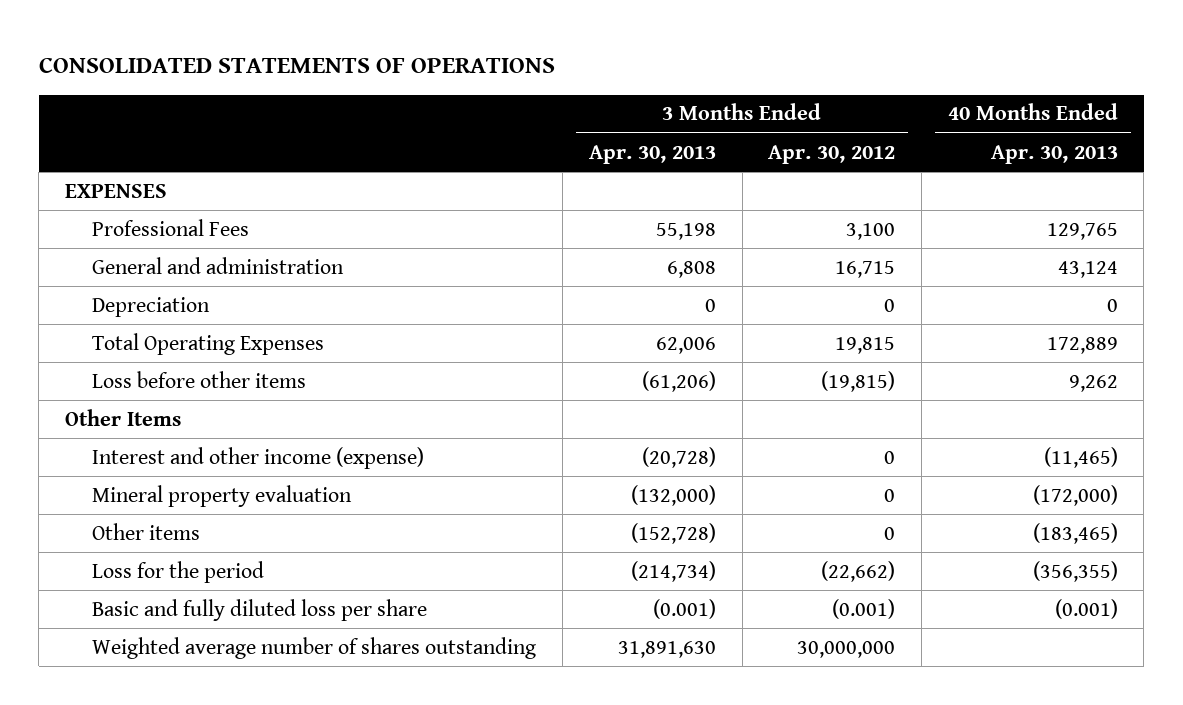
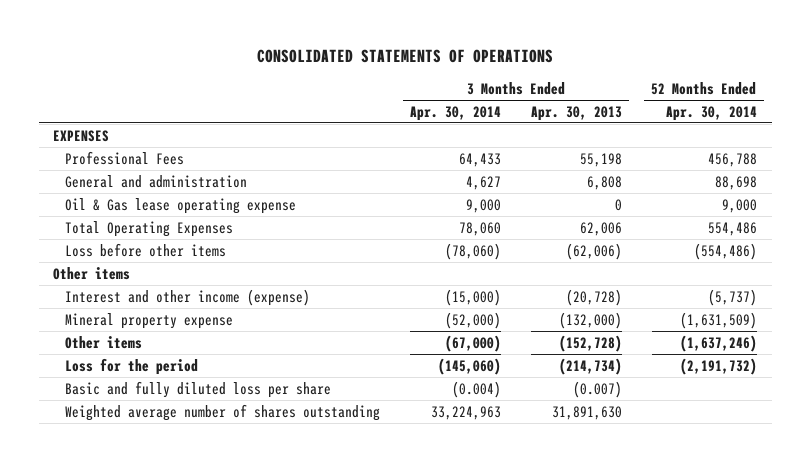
- | 3 Months Ended Apr. 30, 2013 | 3 Months Ended Apr. 30, 2012 | 40 Months Ended Apr. 30, 2013
+ | 3 Months Ended Apr. 30, 2014 | 3 Months Ended Apr. 30, 2013 | 52 Months Ended Apr. 30, 2014
- Depreciation | 0 | 0 | 0
+ Oil & Gas lease operating expense | 9,000 | 0 | 9,000
- Loss before other items | (61,206) | (19,815) | 9,262
- Other Items
+ Loss before other items | (78,060) | (62,006) | (554,486)
+ Other items
- Mineral property evaluation | (132,000) | 0 | (172,000)
+ Mineral property expense | (52,000) | (132,000) | (1,631,509)
- Basic and fully diluted loss per share | (0.001) | (0.001) | (0.001)
+ Basic and fully diluted loss per share | (0.004) | (0.007) |

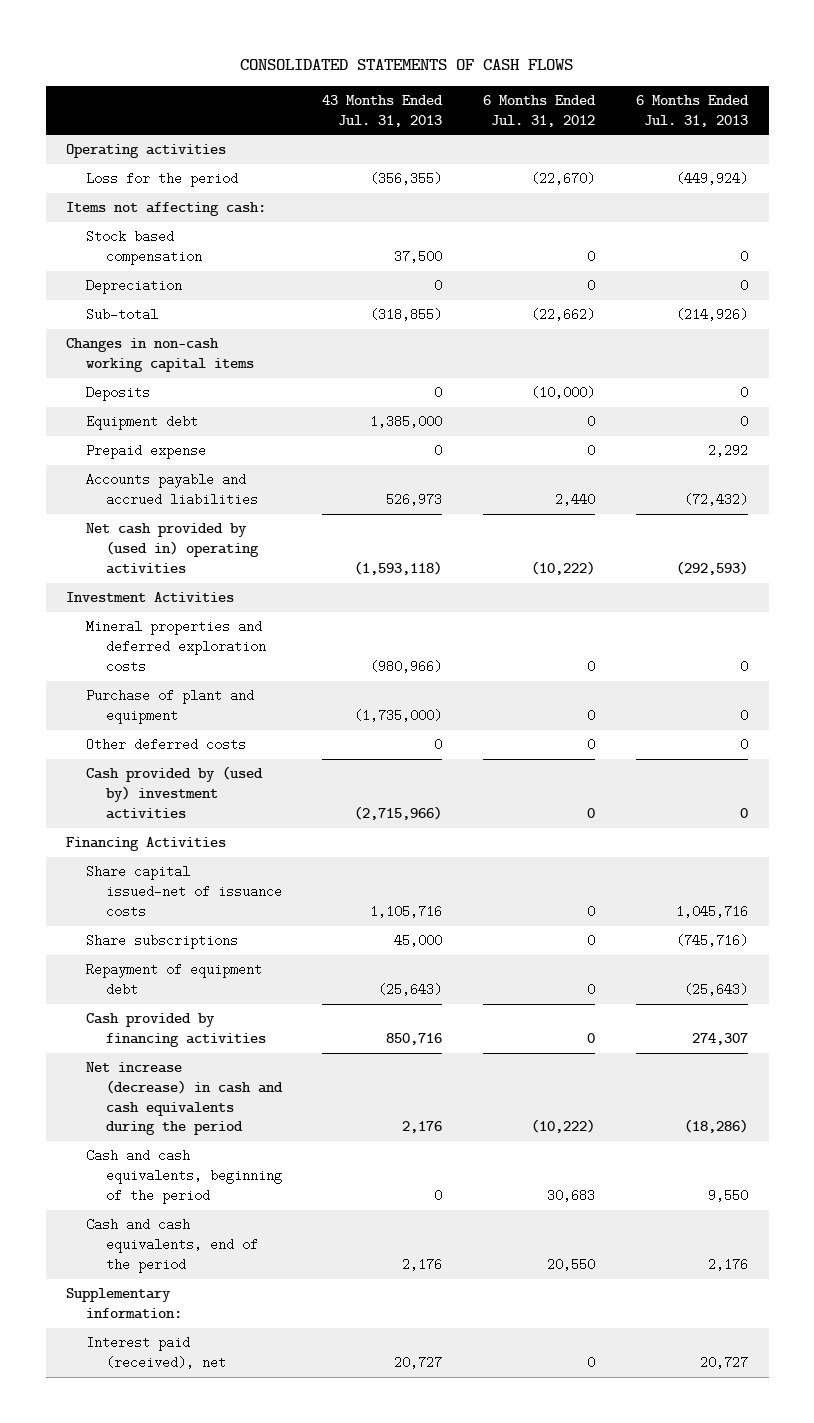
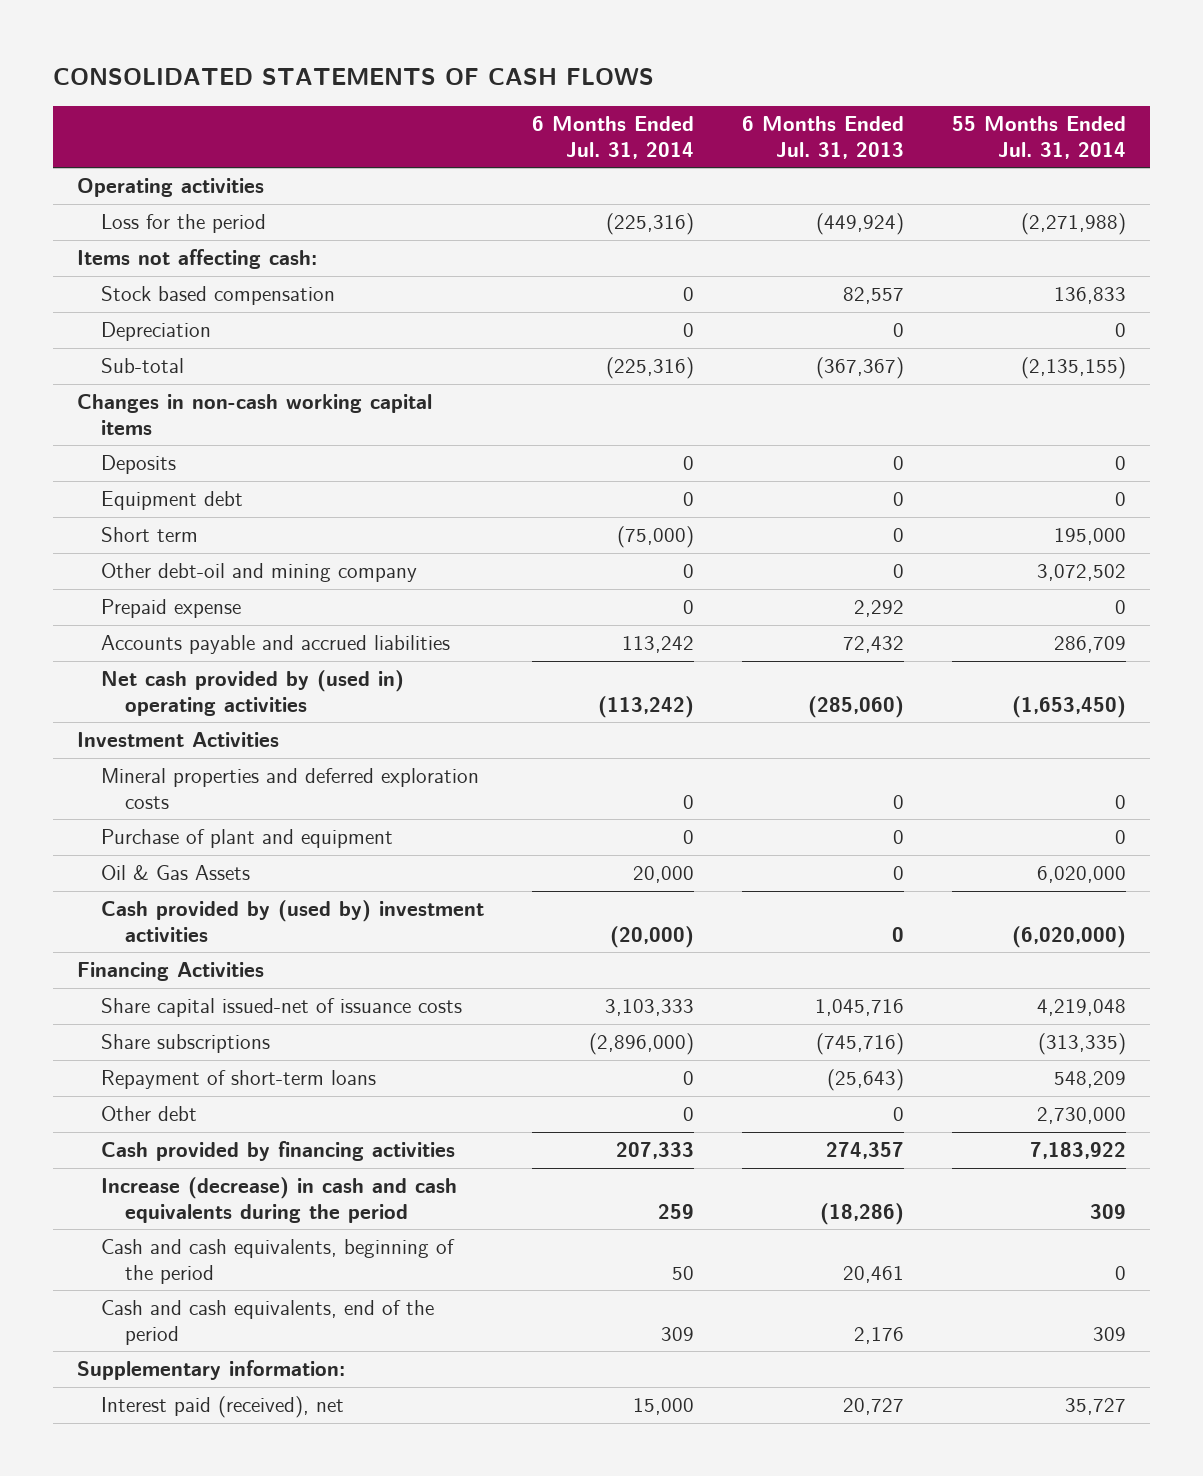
- | 43 Months Ended Jul. 31, 2013 | 6 Months Ended Jul. 31, 2012 | 6 Months Ended Jul. 31, 2013
+ | 6 Months Ended Jul. 31, 2014 | 6 Months Ended Jul. 31, 2013 | 55 Months Ended Jul. 31, 2014
- Stock based compensation | 37,500 | 0 | 0
+ Stock based compensation | 0 | 82,557 | 136,833
- Sub-total | (318,855) | (22,662) | (214,926)
+ Sub-total | (225,316) | (367,367) | (2,135,155)
+ Short term | (75,000) | 0 | 195,000
+ Other debt-oil and mining company | 0 | 0 | 3,072,502
- Accounts payable and accrued liabilities | 526,973 | 2,440 | (72,432)
- Net cash provided by (used in) operating activities | (1,593,118) | (10,222) | (292,593)
+ Accounts payable and accrued liabilities | 113,242 | 72,432 | 286,709
+ Net cash provided by (used in) operating activities | (113,242) | (285,060) | (1,653,450)
- Other deferred costs | 0 | 0 | 0
+ Oil & Gas Assets | 20,000 | 0 | 6,020,000
- Repayment of equipment debt | (25,643) | 0 | (25,643)
- Cash provided by financing activities | 850,716 | 0 | 274,307
- Net increase (decrease) in cash and cash equivalents during the period | 2,176 | (10,222) | (18,286)
- Cash and cash equivalents, beginning of the period | 0 | 30,683 | 9,550
+ Repayment of short-term loans | 0 | (25,643) | 548,209
+ Other debt | 0 | 0 | 2,730,000
+ Cash provided by financing activities | 207,333 | 274,357 | 7,183,922
+ Increase (decrease) in cash and cash equivalents during the period | 259 | (18,286) | 309
+ Cash and cash equivalents, beginning of the period | 50 | 20,461 | 0

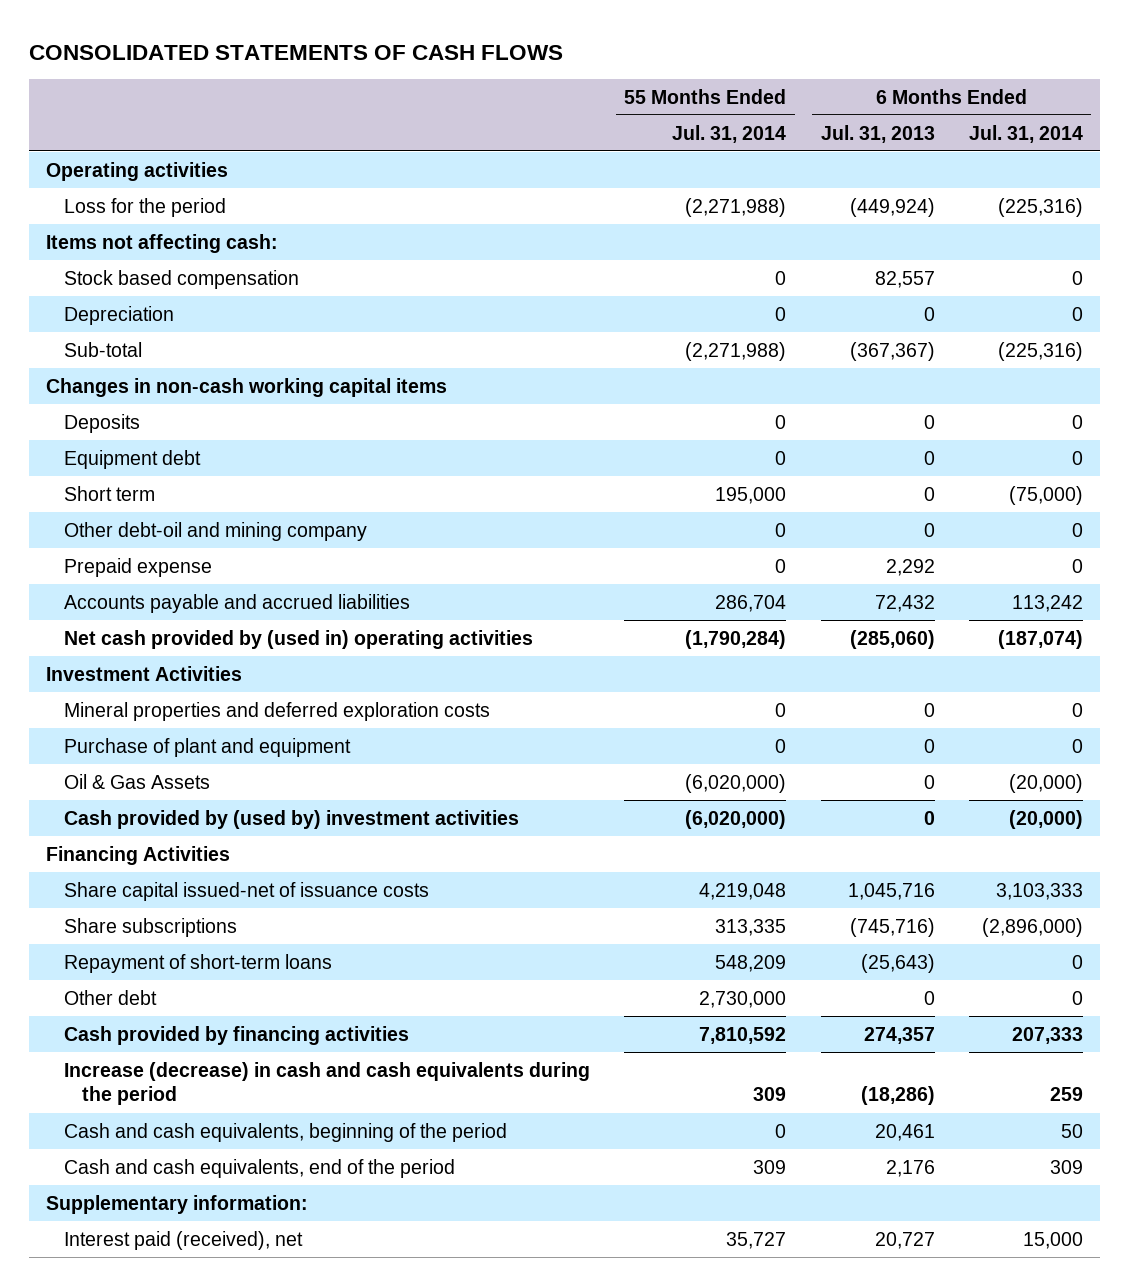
- | 6 Months Ended Jul. 31, 2014 | 6 Months Ended Jul. 31, 2013 | 55 Months Ended Jul. 31, 2014
+ | 55 Months Ended Jul. 31, 2014 | 6 Months Ended Jul. 31, 2013 | 6 Months Ended Jul. 31, 2014
- Stock based compensation | 0 | 82,557 | 136,833
+ Stock based compensation | 0 | 82,557 | 0
- Sub-total | (225,316) | (367,367) | (2,135,155)
+ Sub-total | (2,271,988) | (367,367) | (225,316)
- Other debt-oil and mining company | 0 | 0 | 3,072,502
+ Other debt-oil and mining company | 0 | 0 | 0
- Accounts payable and accrued liabilities | 113,242 | 72,432 | 286,709
- Net cash provided by (used in) operating activities | (113,242) | (285,060) | (1,653,450)
+ Accounts payable and accrued liabilities | 286,704 | 72,432 | 113,242
+ Net cash provided by (used in) operating activities | (1,790,284) | (285,060) | (187,074)
- Oil & Gas Assets | 20,000 | 0 | 6,020,000
+ Oil & Gas Assets | (6,020,000) | 0 | (20,000)
- Share subscriptions | (2,896,000) | (745,716) | (313,335)
+ Share subscriptions | 313,335 | (745,716) | (2,896,000)
- Cash provided by financing activities | 207,333 | 274,357 | 7,183,922
+ Cash provided by financing activities | 7,810,592 | 274,357 | 207,333

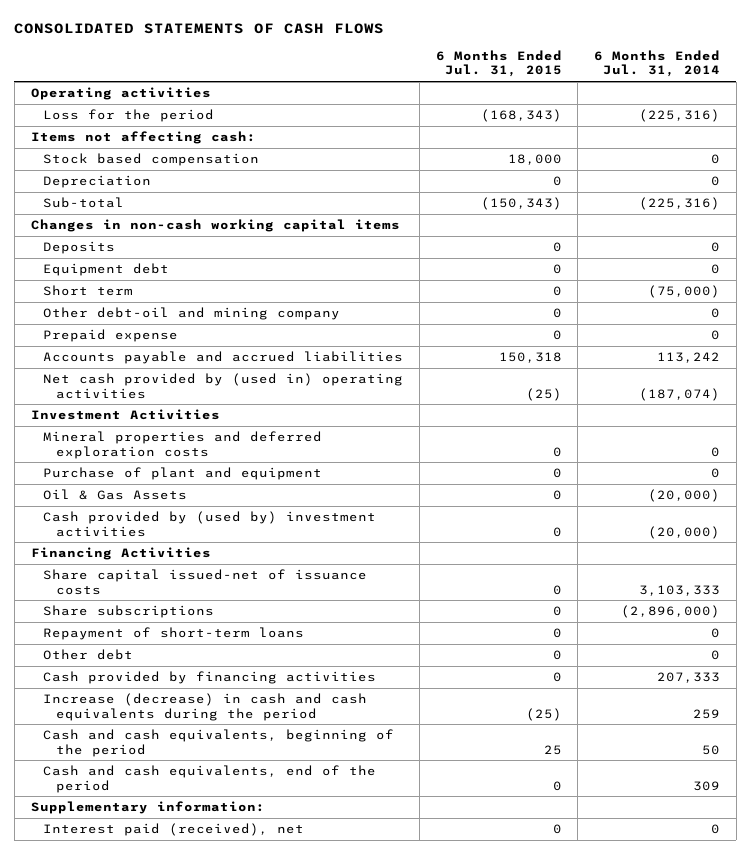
- | 55 Months Ended Jul. 31, 2014 | 6 Months Ended Jul. 31, 2013 | 6 Months Ended Jul. 31, 2014
+ | 6 Months Ended Jul. 31, 2015 | 6 Months Ended Jul. 31, 2014
- Interest paid (received), net | 35,727 | 20,727 | 15,000
+ Interest paid (received), net | 0 | 0

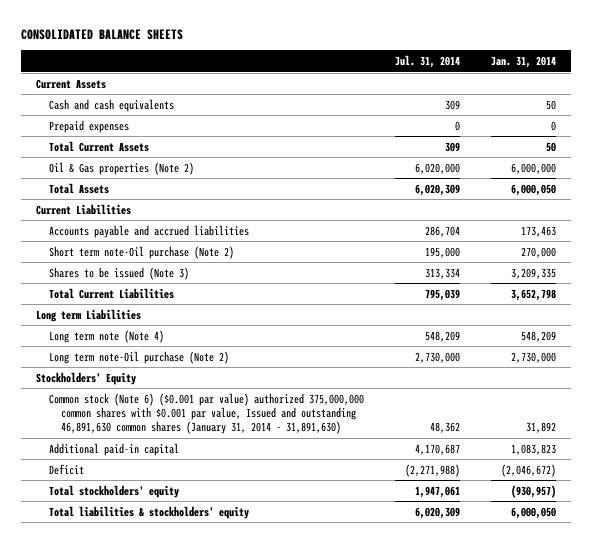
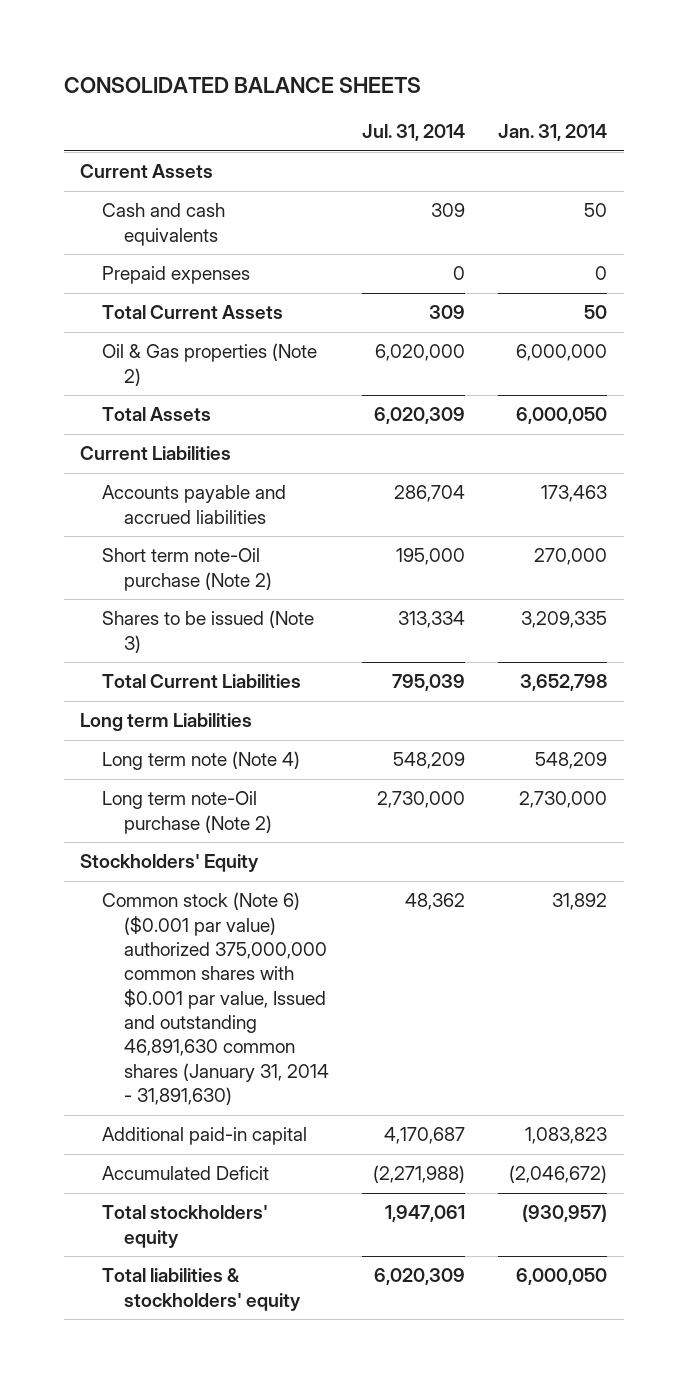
- Deficit | (2,271,988) | (2,046,672)
+ Accumulated Deficit | (2,271,988) | (2,046,672)

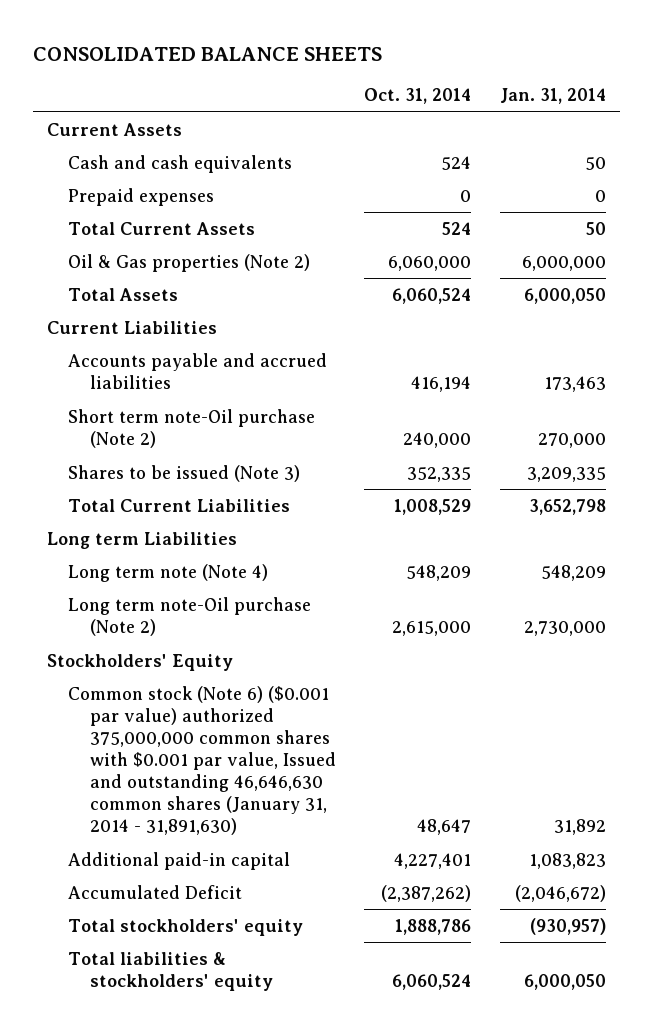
- | Jul. 31, 2014 | Jan. 31, 2014
+ | Oct. 31, 2014 | Jan. 31, 2014
- Common stock (Note 6) ($0.001 par value) authorized 375,000,000 common shares with $0.001 par value, Issued and outstanding 46,891,630 common shares (January 31, 2014 - 31,891,630) | 48,362 | 31,892
+ Common stock (Note 6) ($0.001 par value) authorized 375,000,000 common shares with $0.001 par value, Issued and outstanding 46,646,630 common shares (January 31, 2014 - 31,891,630) | 48,647 | 31,892

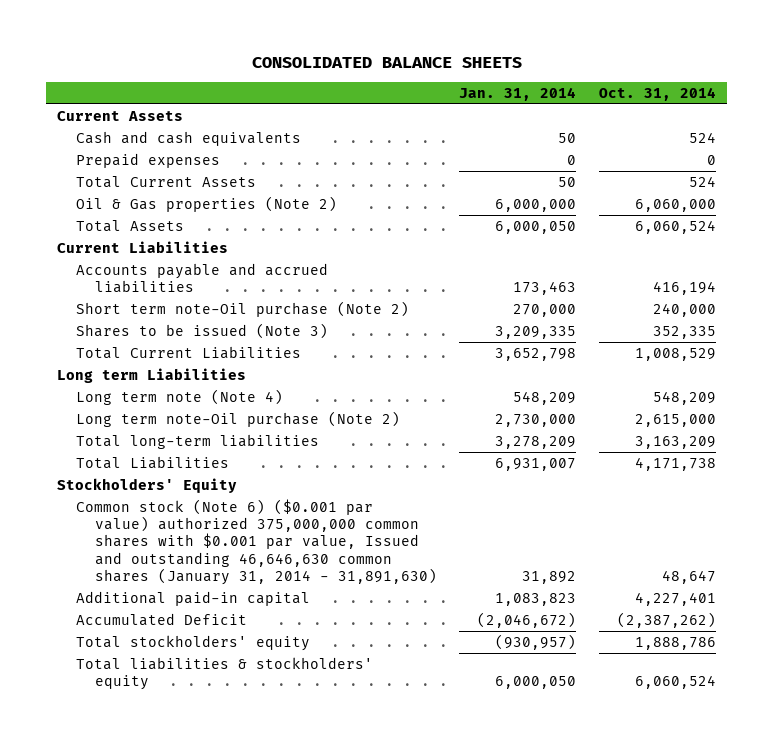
- | Oct. 31, 2014 | Jan. 31, 2014
+ | Jan. 31, 2014 | Oct. 31, 2014
+ Total long-term liabilities | 3,278,209 | 3,163,209
+ Total Liabilities | 6,931,007 | 4,171,738

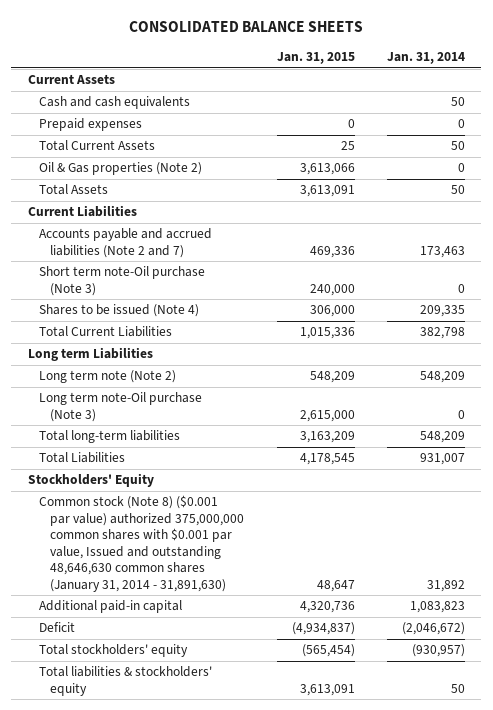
- | Jan. 31, 2014 | Oct. 31, 2014
+ | Jan. 31, 2015 | Jan. 31, 2014
- Oil & Gas properties (Note 2) | 6,000,000 | 6,060,000
- Total Assets | 6,000,050 | 6,060,524
+ Oil & Gas properties (Note 2) | 3,613,066 | 0
+ Total Assets | 3,613,091 | 50
- Accounts payable and accrued liabilities | 173,463 | 416,194
- Short term note-Oil purchase (Note 2) | 270,000 | 240,000
- Shares to be issued (Note 3) | 3,209,335 | 352,335
- Total Current Liabilities | 3,652,798 | 1,008,529
+ Accounts payable and accrued liabilities (Note 2 and 7) | 469,336 | 173,463
+ Short term note-Oil purchase (Note 3) | 240,000 | 0
+ Shares to be issued (Note 4) | 306,000 | 209,335
+ Total Current Liabilities | 1,015,336 | 382,798
- Long term note (Note 4) | 548,209 | 548,209
- Long term note-Oil purchase (Note 2) | 2,730,000 | 2,615,000
- Total long-term liabilities | 3,278,209 | 3,163,209
- Total Liabilities | 6,931,007 | 4,171,738
+ Long term note (Note 2) | 548,209 | 548,209
+ Long term note-Oil purchase (Note 3) | 2,615,000 | 0
+ Total long-term liabilities | 3,163,209 | 548,209
+ Total Liabilities | 4,178,545 | 931,007
- Common stock (Note 6) ($0.001 par value) authorized 375,000,000 common shares with $0.001 par value, Issued and outstanding 46,646,630 common shares (January 31, 2014 - 31,891,630) | 31,892 | 48,647
+ Common stock (Note 8) ($0.001 par value) authorized 375,000,000 common shares with $0.001 par value, Issued and outstanding 48,646,630 common shares (January 31, 2014 - 31,891,630) | 48,647 | 31,892
- Accumulated Deficit | (2,046,672) | (2,387,262)
+ Deficit | (4,934,837) | (2,046,672)
- Total liabilities & stockholders' equity | 6,000,050 | 6,060,524
+ Total liabilities & stockholders' equity | 3,613,091 | 50

